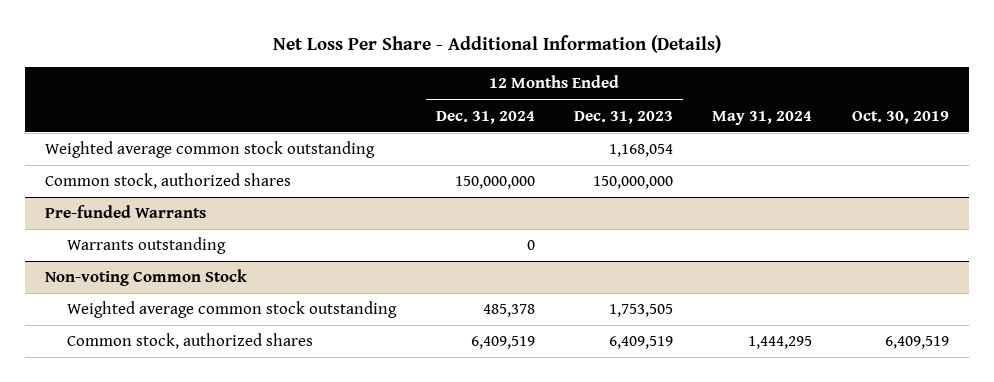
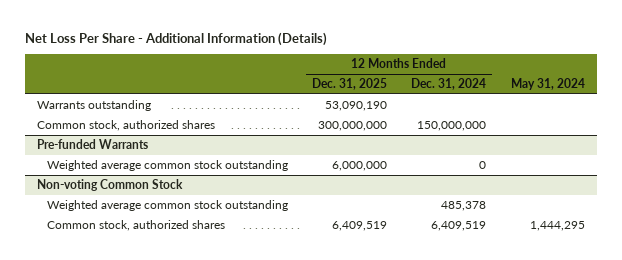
- | 12 Months Ended Dec. 31, 2024 | 12 Months Ended Dec. 31, 2023 | May 31, 2024 | Oct. 30, 2019
+ | 12 Months Ended Dec. 31, 2025 | 12 Months Ended Dec. 31, 2024 | May 31, 2024
- Weighted average common stock outstanding | | 1,168,054 | |
+ Warrants outstanding | 53,090,190 | |
@ Pre-funded Warrants
- Warrants outstanding | 0 | | |
+ Weighted average common stock outstanding | 6,000,000 | 0 |

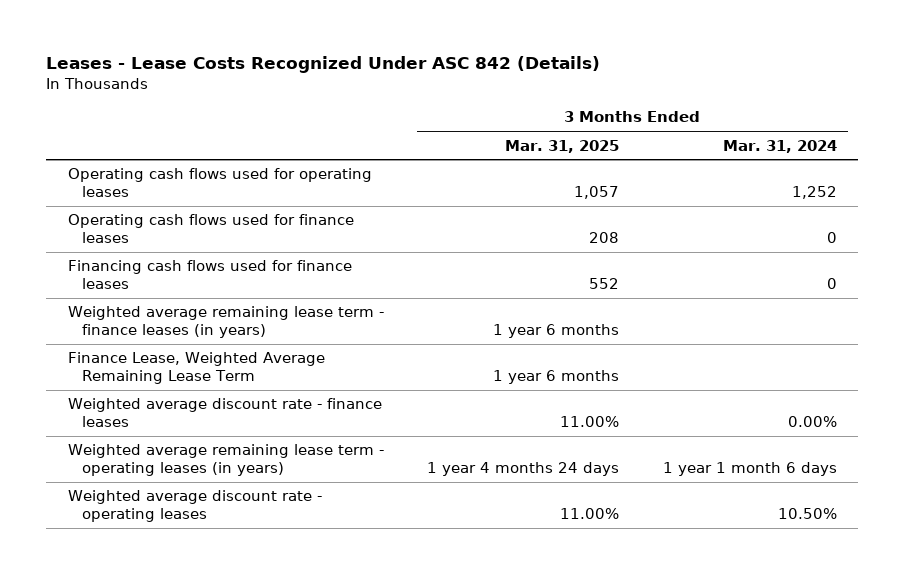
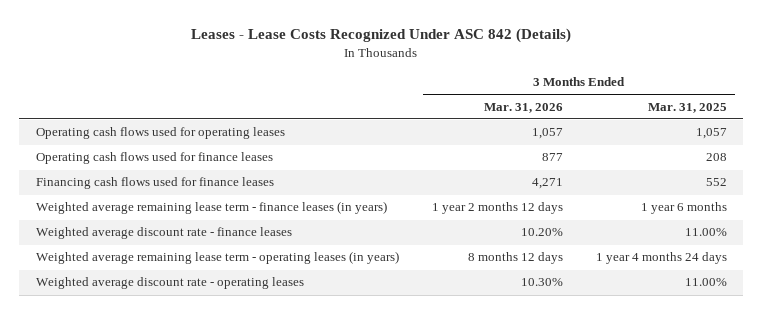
- | 3 Months Ended Mar. 31, 2025 | 3 Months Ended Mar. 31, 2024
+ | 3 Months Ended Mar. 31, 2026 | 3 Months Ended Mar. 31, 2025
- Finance Lease, Weighted Average Remaining Lease Term | 1 year 6 months |

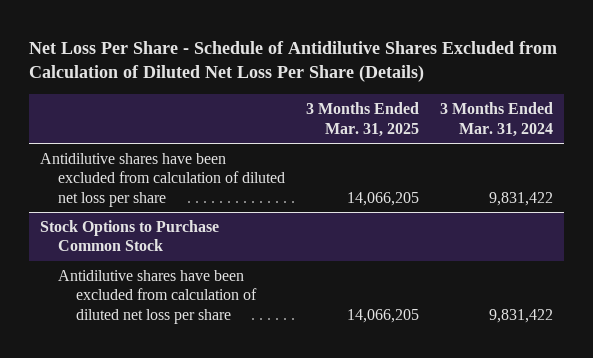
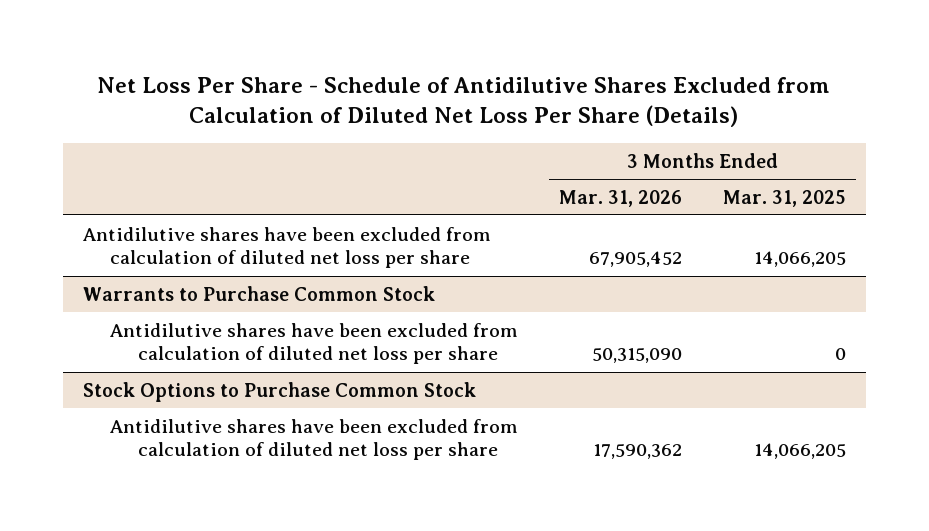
- | 3 Months Ended Mar. 31, 2025 | 3 Months Ended Mar. 31, 2024
+ | 3 Months Ended Mar. 31, 2026 | 3 Months Ended Mar. 31, 2025
+ Warrants to Purchase Common Stock
+ Antidilutive shares have been excluded from calculation of diluted net loss per share | 50,315,090 | 0

